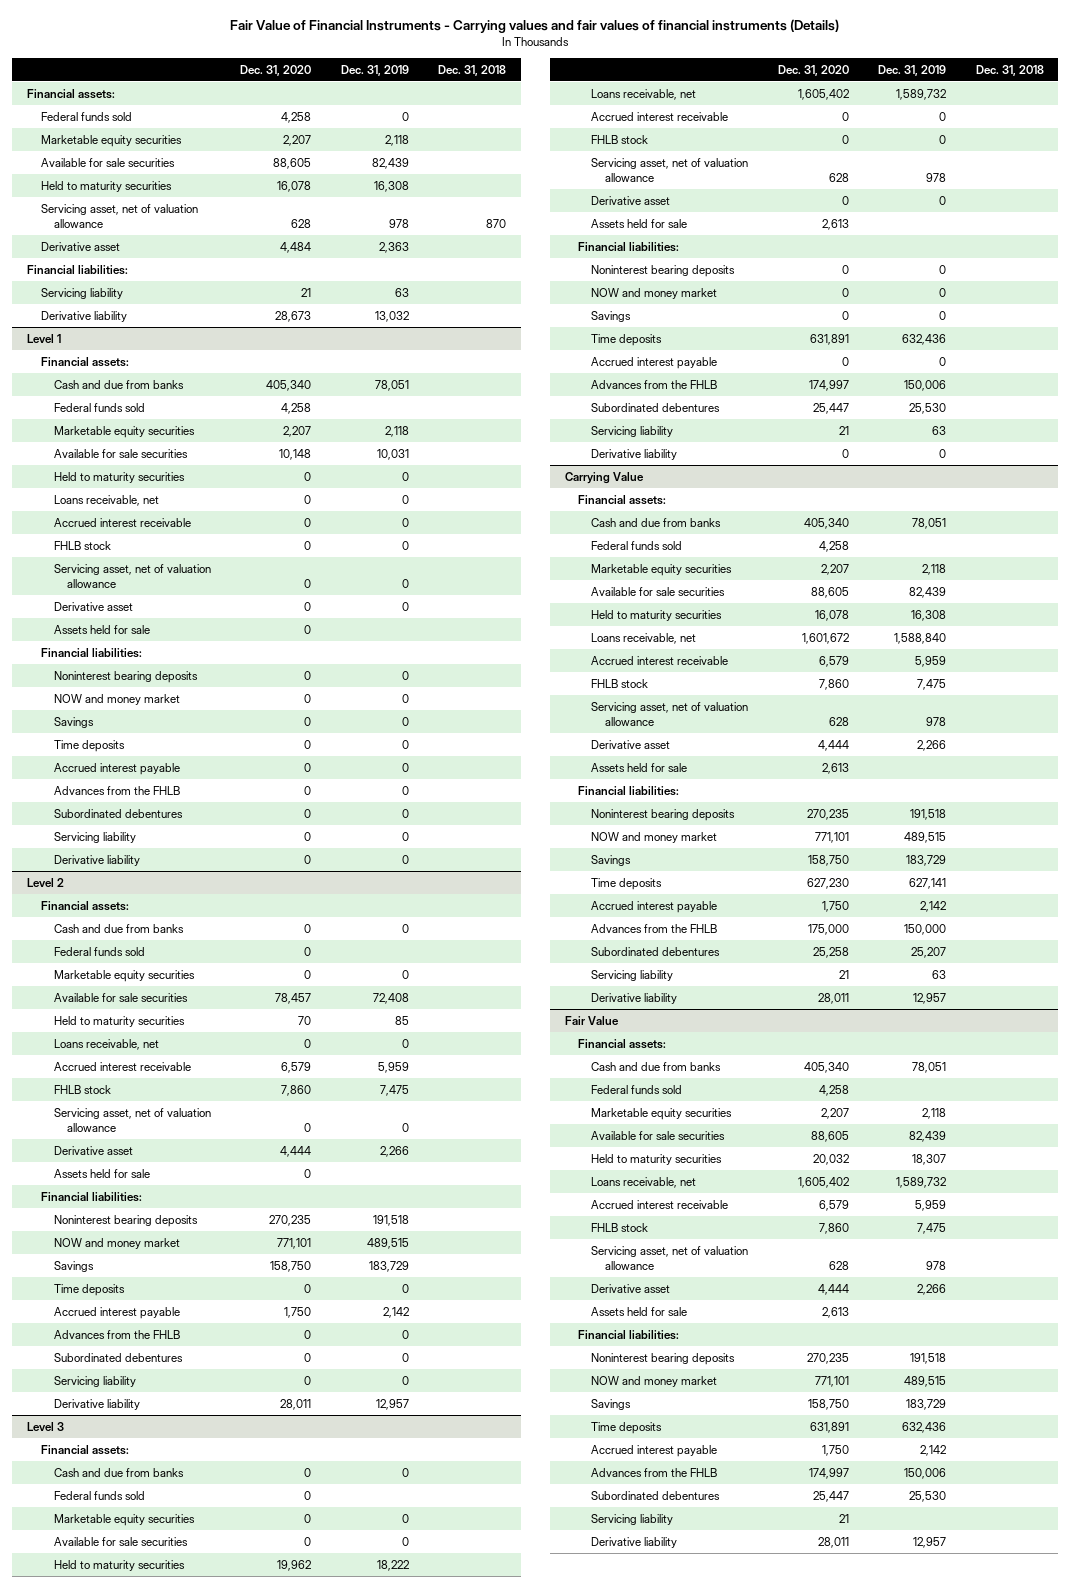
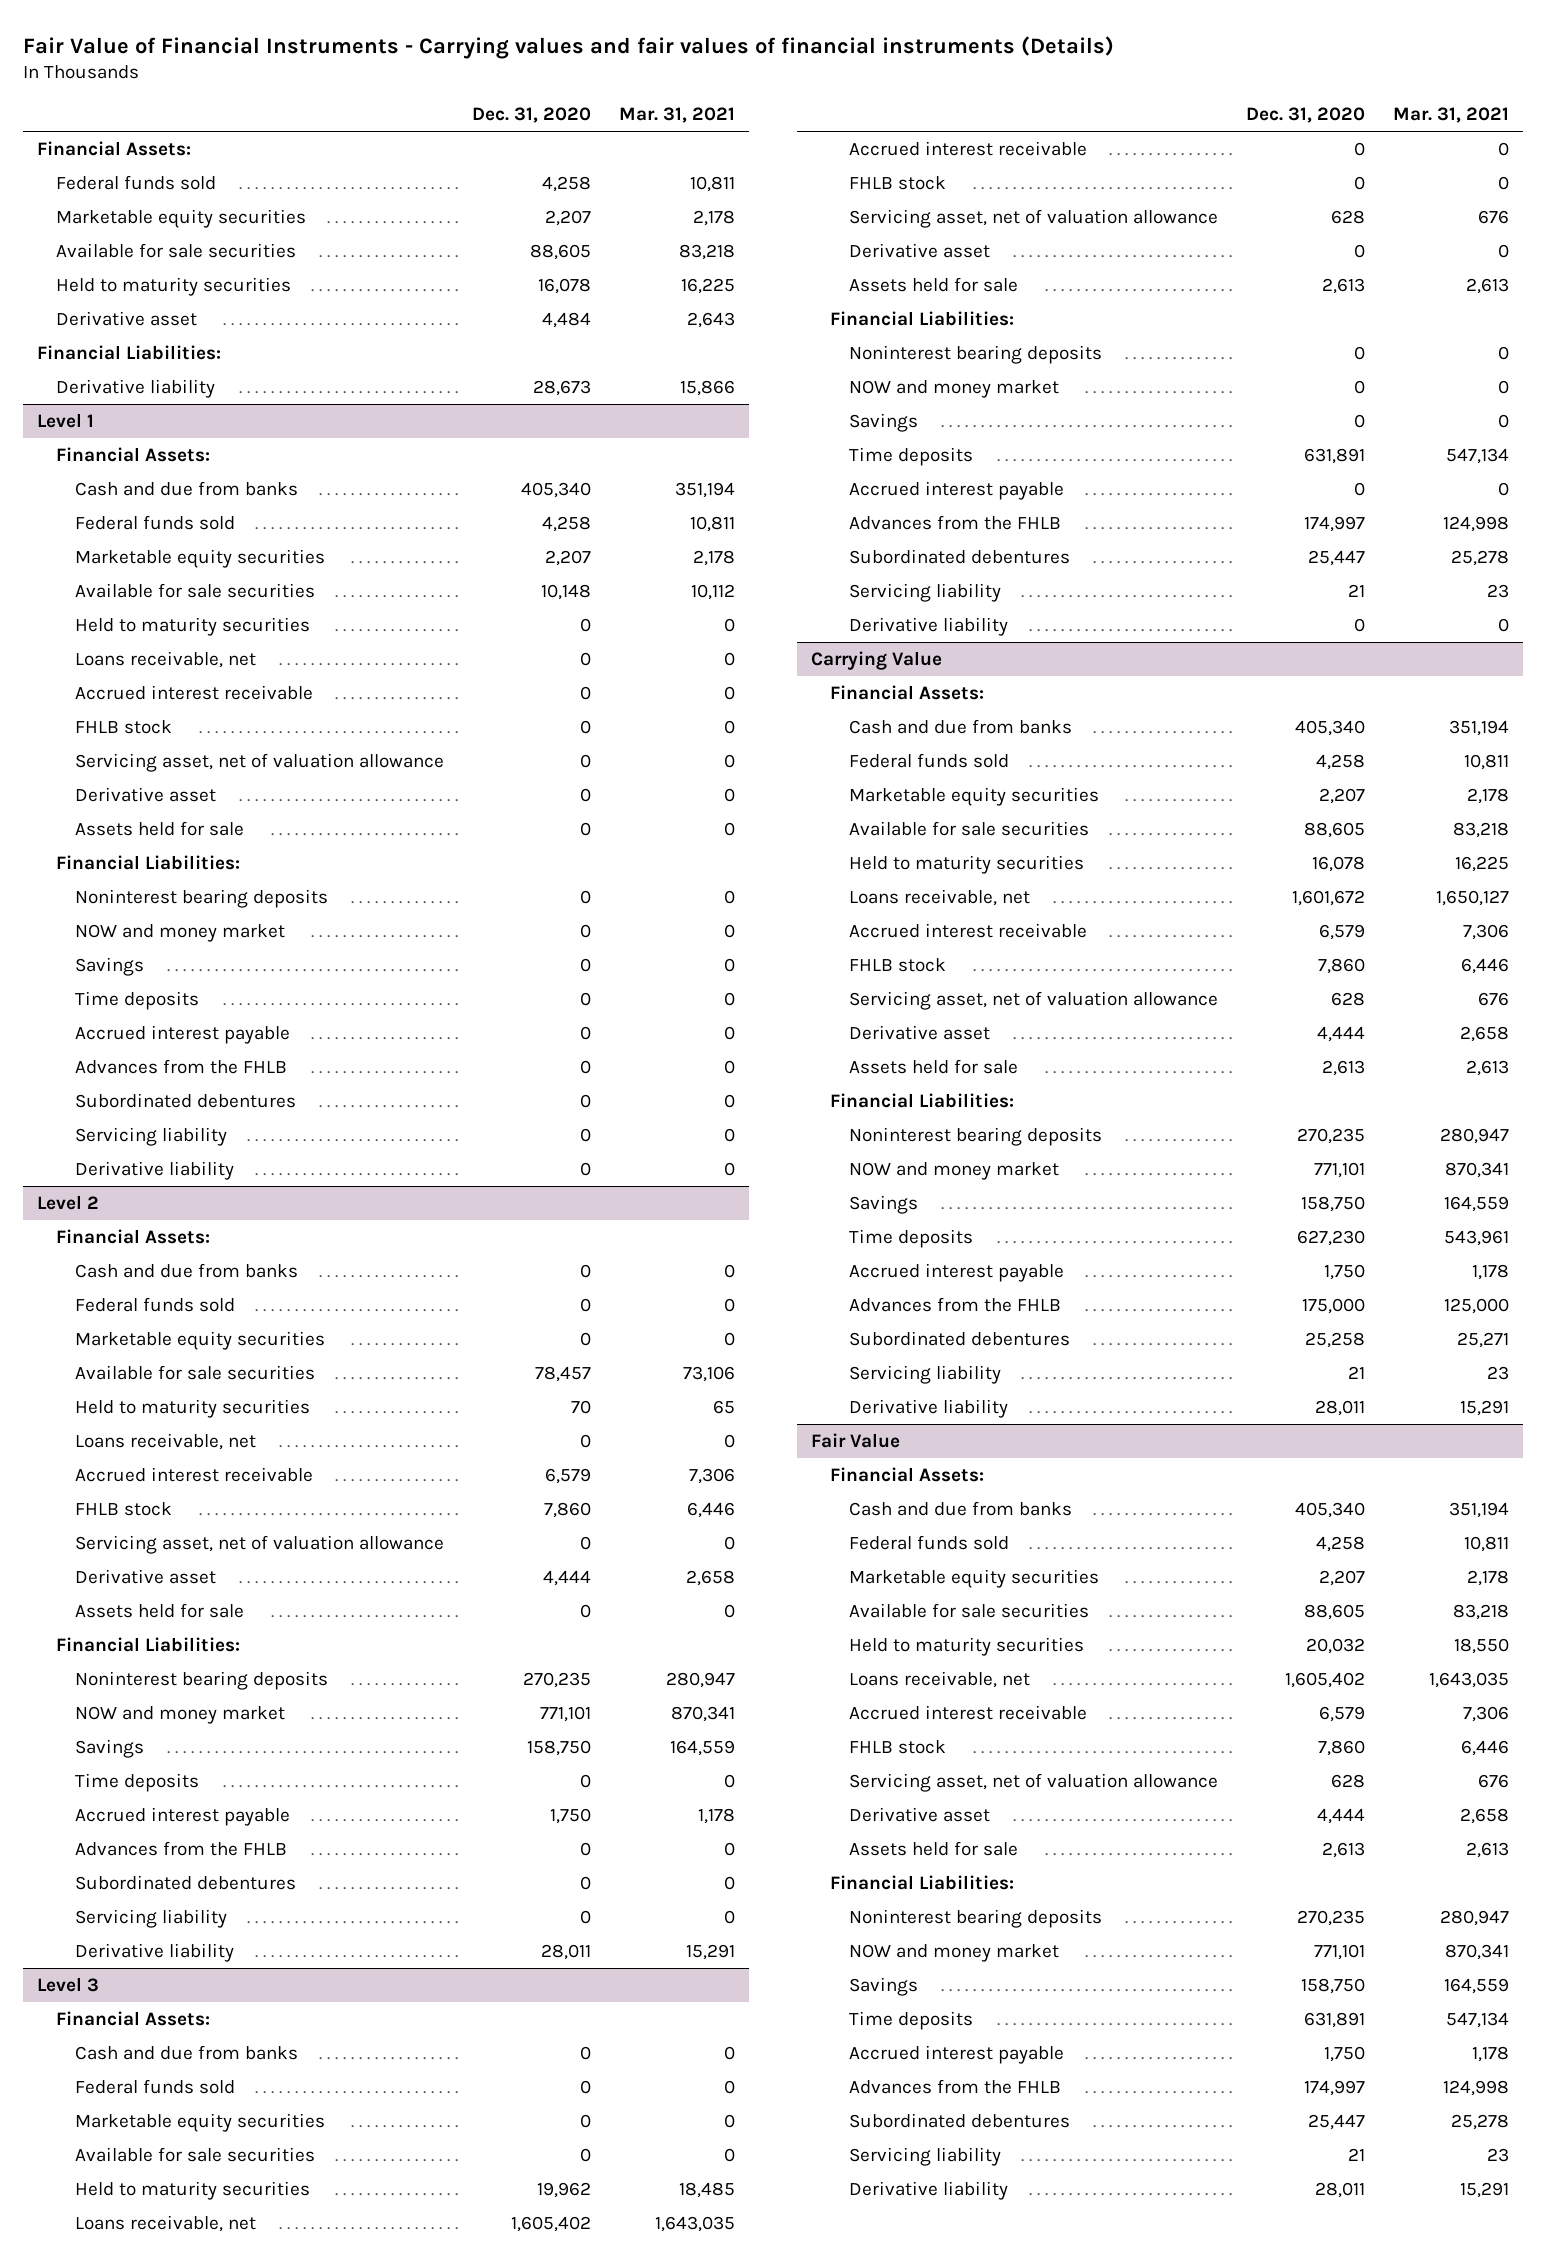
- | Dec. 31, 2020 | Dec. 31, 2019 | Dec. 31, 2018
+ | Dec. 31, 2020 | Mar. 31, 2021
- Financial assets:
+ Financial Assets:
- Servicing asset, net of valuation allowance | 628 | 978 | 870
- Financial liabilities:
- Servicing liability | 21 | 63 |
+ Financial Liabilities:
@ Level 1
- Financial assets:
+ Financial Assets:
- Financial liabilities:
+ Financial Liabilities:
@ Level 2
- Financial assets:
+ Financial Assets:
- Financial liabilities:
+ Financial Liabilities:
@ Level 3
- Financial assets:
+ Financial Assets:
- Financial liabilities:
+ Financial Liabilities:
@ Carrying Value
- Financial assets:
+ Financial Assets:
- Financial liabilities:
+ Financial Liabilities:
@ Fair Value
- Financial assets:
+ Financial Assets:
- Financial liabilities:
+ Financial Liabilities:

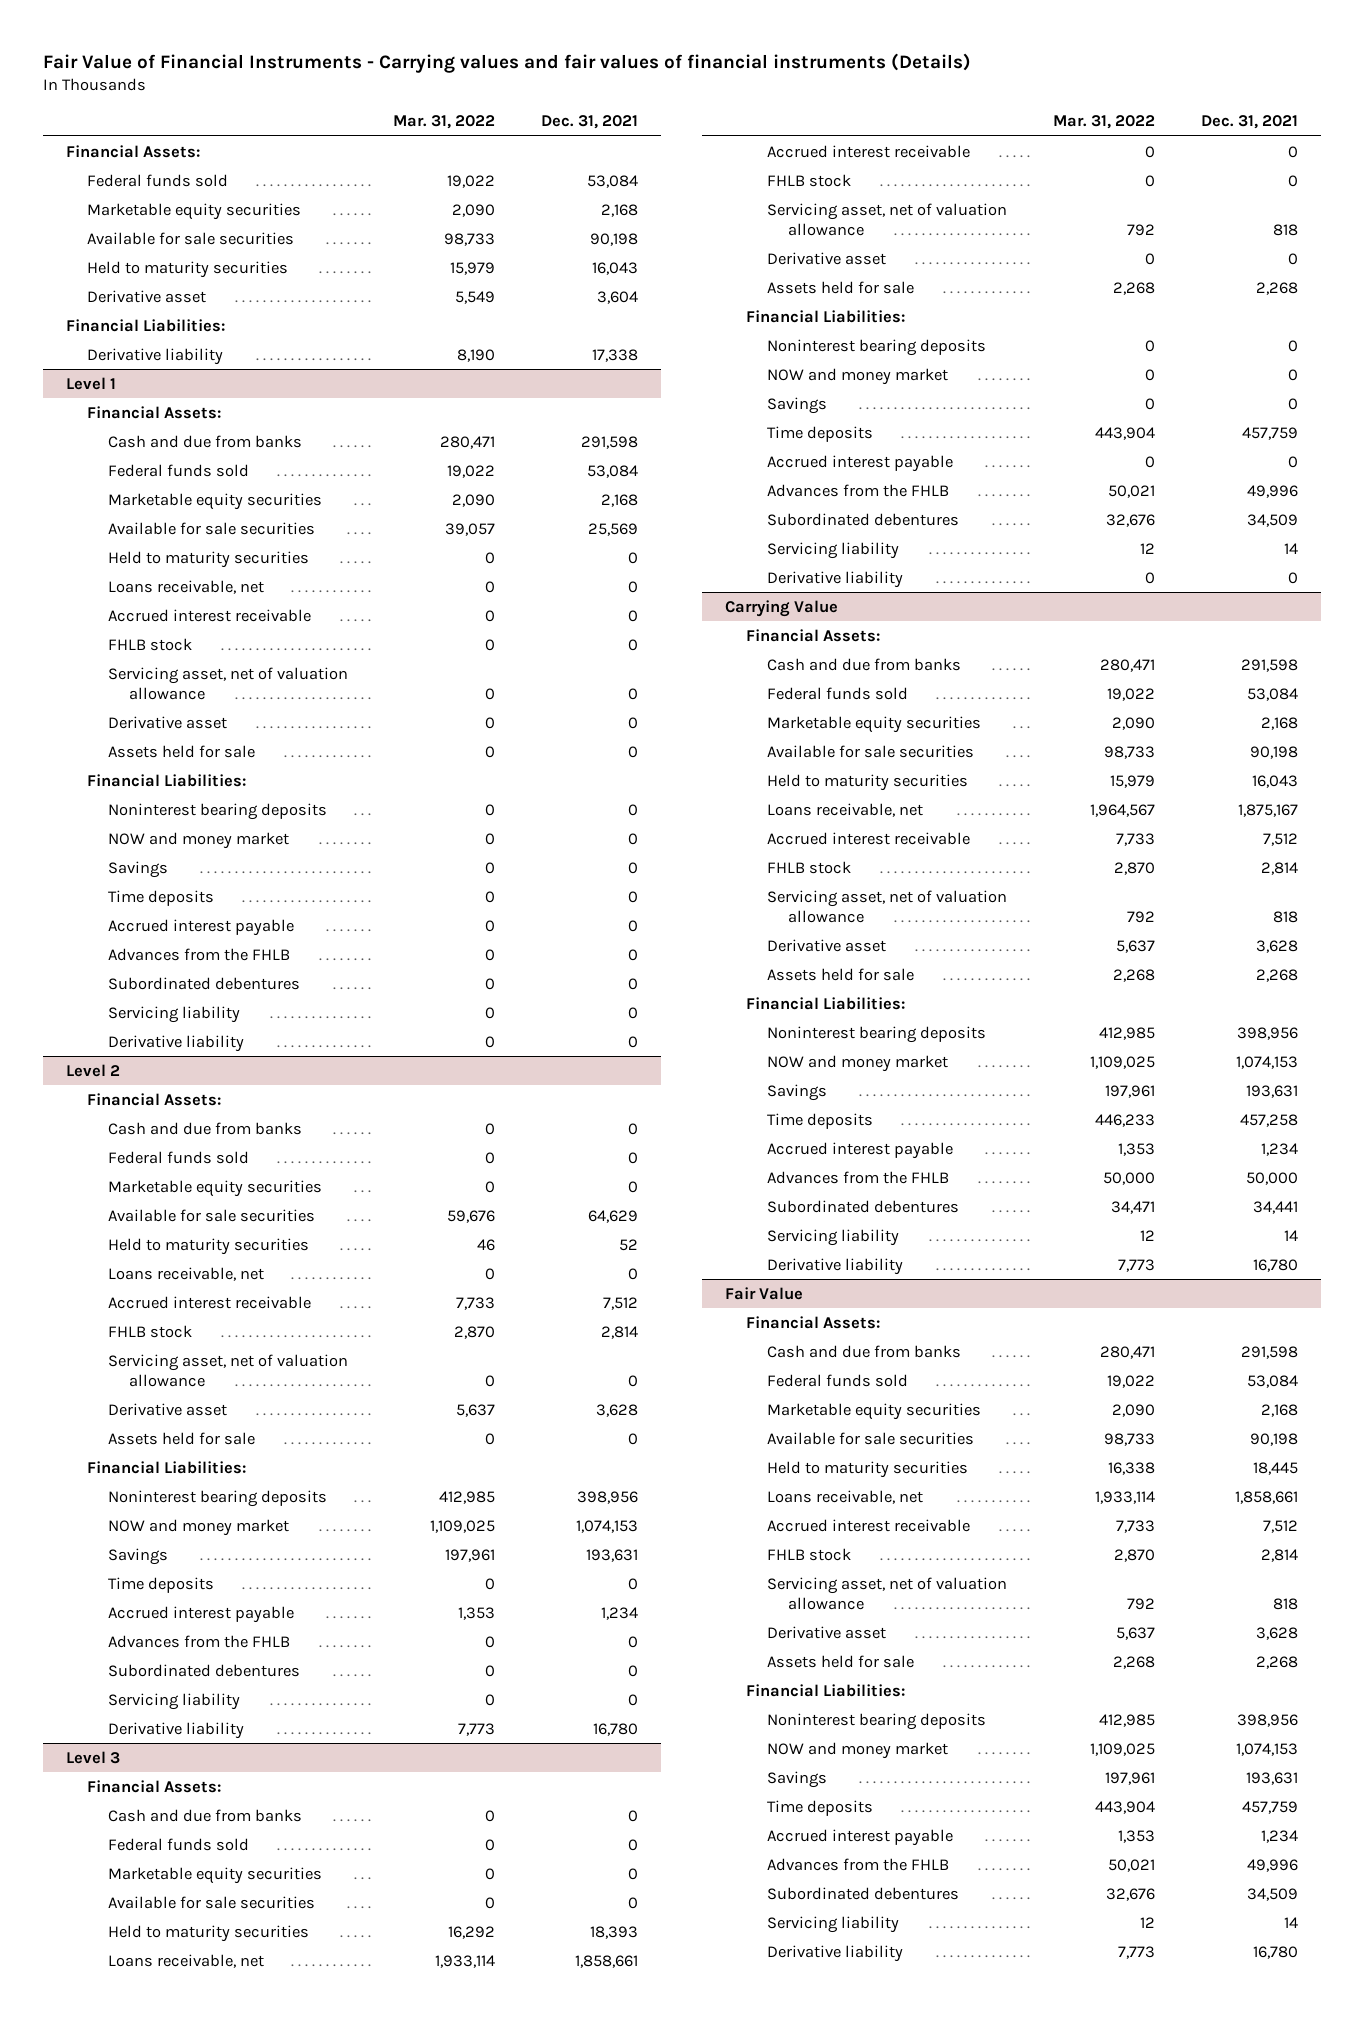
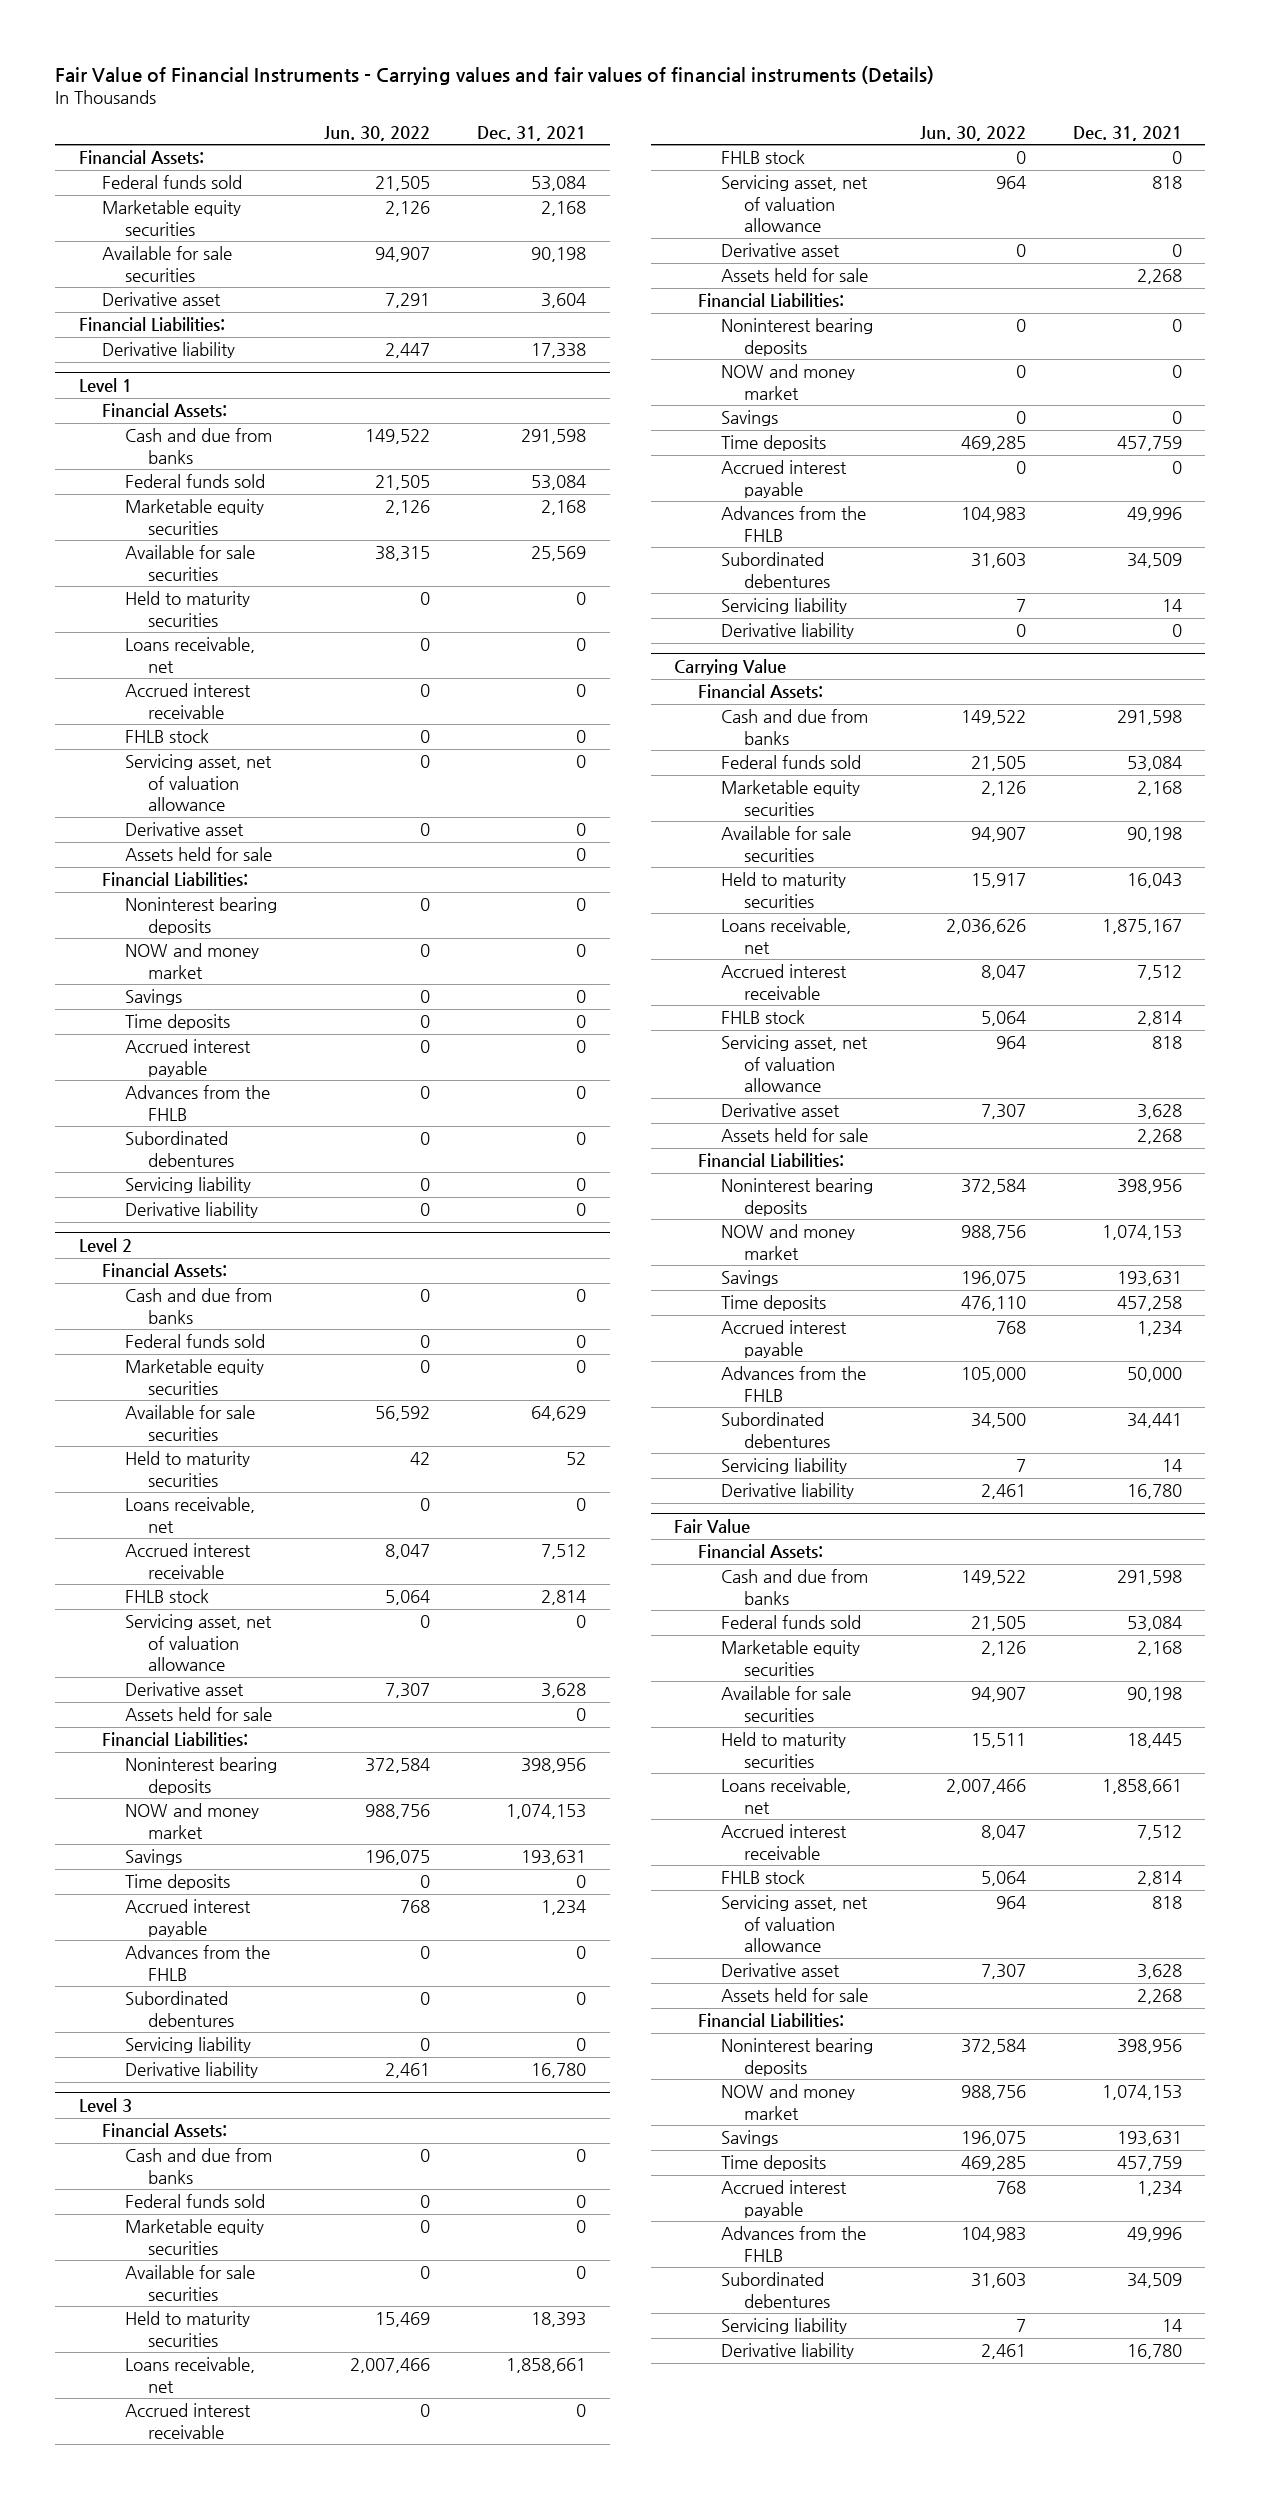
- | Mar. 31, 2022 | Dec. 31, 2021
+ | Jun. 30, 2022 | Dec. 31, 2021
- Held to maturity securities | 15,979 | 16,043

